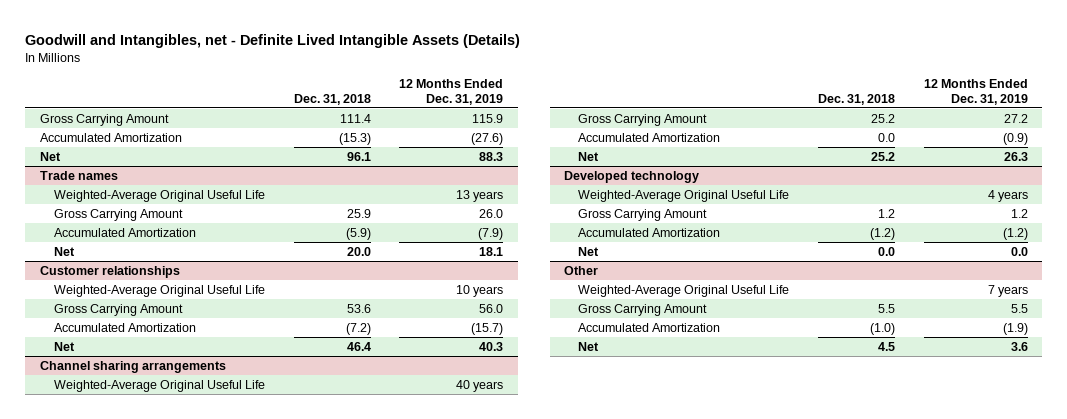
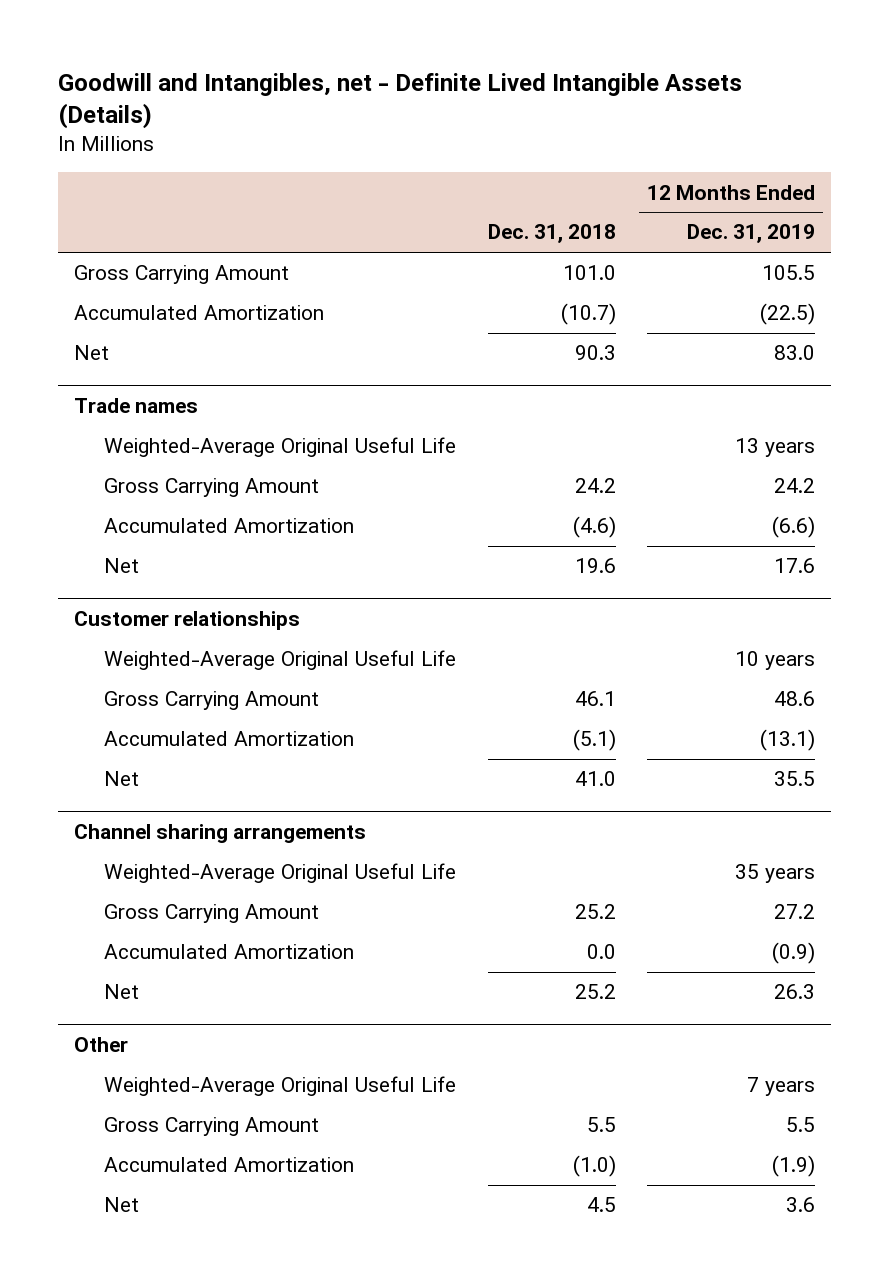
- Gross Carrying Amount | 111.4 | 115.9
- Accumulated Amortization | (15.3) | (27.6)
- Net | 96.1 | 88.3
+ Gross Carrying Amount | 101.0 | 105.5
+ Accumulated Amortization | (10.7) | (22.5)
+ Net | 90.3 | 83.0
@ Trade names
- Gross Carrying Amount | 25.9 | 26.0
- Accumulated Amortization | (5.9) | (7.9)
- Net | 20.0 | 18.1
+ Gross Carrying Amount | 24.2 | 24.2
+ Accumulated Amortization | (4.6) | (6.6)
+ Net | 19.6 | 17.6
@ Customer relationships
- Gross Carrying Amount | 53.6 | 56.0
- Accumulated Amortization | (7.2) | (15.7)
- Net | 46.4 | 40.3
+ Gross Carrying Amount | 46.1 | 48.6
+ Accumulated Amortization | (5.1) | (13.1)
+ Net | 41.0 | 35.5
@ Channel sharing arrangements
- Weighted-Average Original Useful Life | | 40 years
+ Weighted-Average Original Useful Life | | 35 years
- Developed technology
- Weighted-Average Original Useful Life | | 4 years
- Gross Carrying Amount | 1.2 | 1.2
- Accumulated Amortization | (1.2) | (1.2)
- Net | 0.0 | 0.0

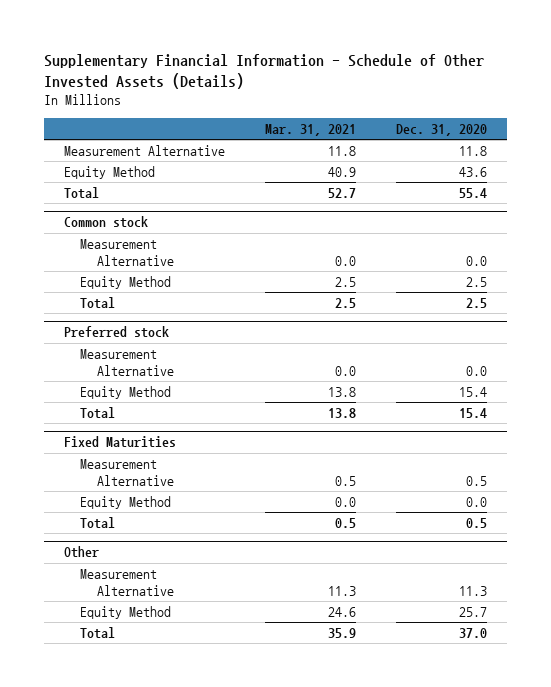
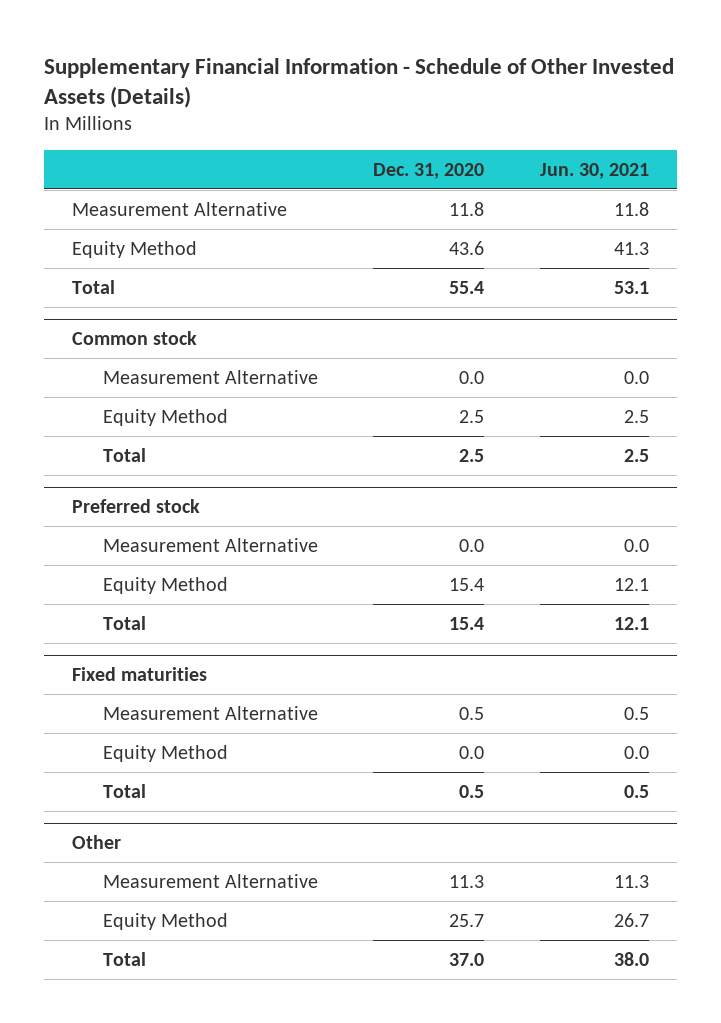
- | Mar. 31, 2021 | Dec. 31, 2020
+ | Dec. 31, 2020 | Jun. 30, 2021
- Fixed Maturities
+ Fixed maturities

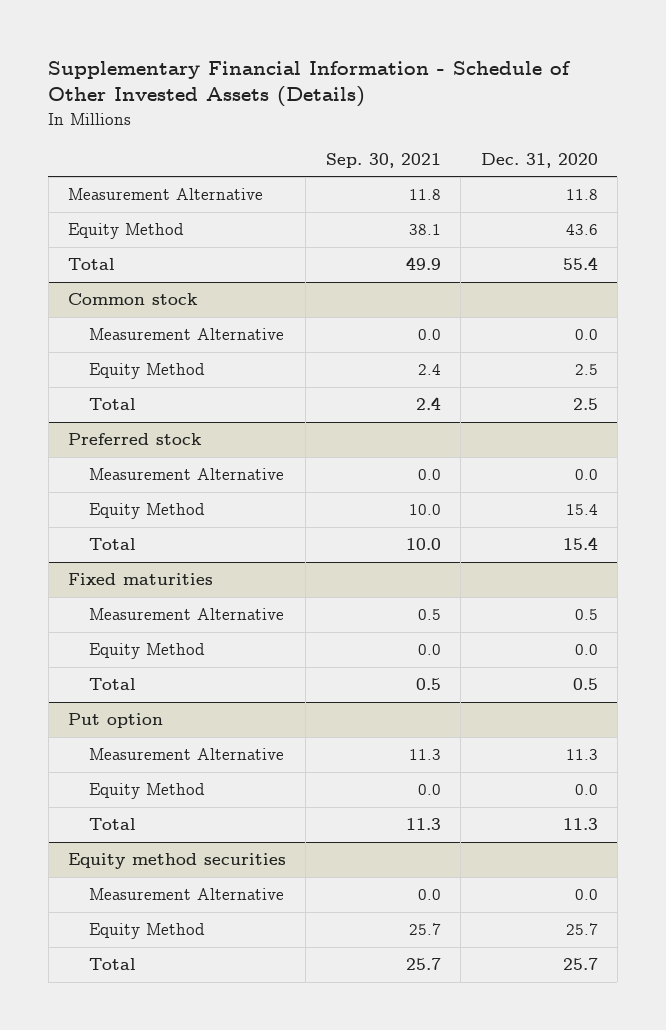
- | Dec. 31, 2020 | Jun. 30, 2021
+ | Sep. 30, 2021 | Dec. 31, 2020
- Other
+ Put option
+ Equity Method | 0.0 | 0.0
+ Total | 11.3 | 11.3
+ Equity method securities
+ Measurement Alternative | 0.0 | 0.0
- Total | 37.0 | 38.0
+ Total | 25.7 | 25.7

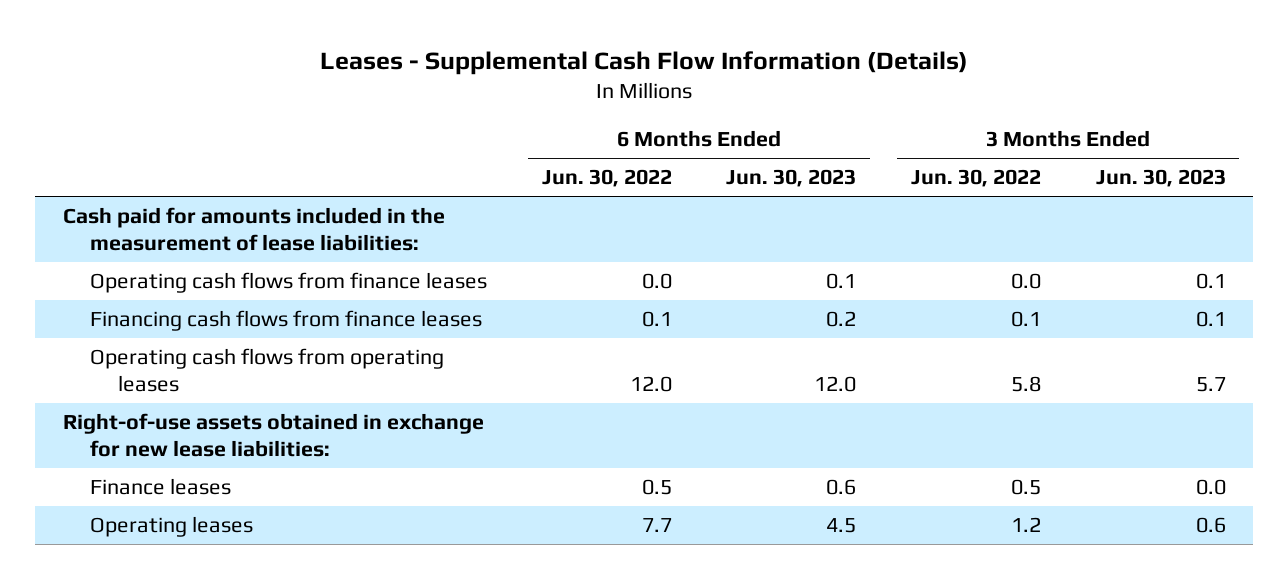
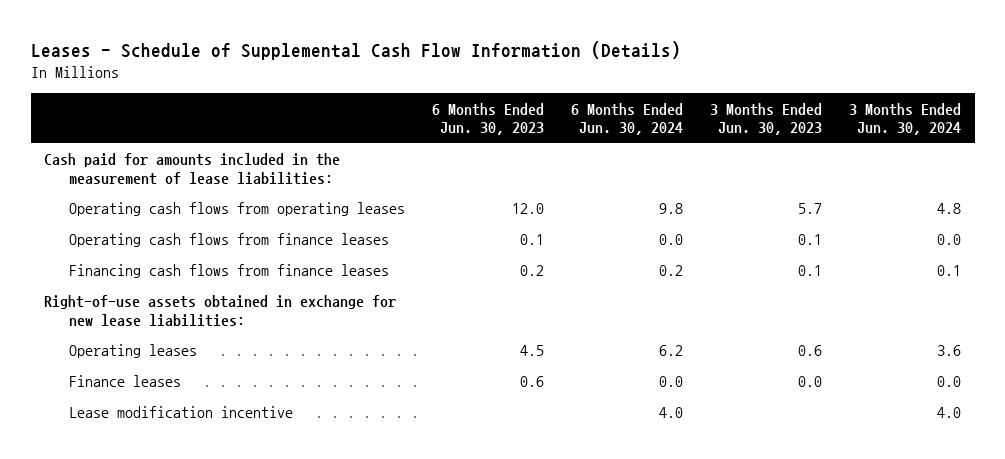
- Leases - Supplemental Cash Flow Information (Details)
+ Leases - Schedule of Supplemental Cash Flow Information (Details)
- | 6 Months Ended Jun. 30, 2022 | 6 Months Ended Jun. 30, 2023 | 3 Months Ended Jun. 30, 2022 | 3 Months Ended Jun. 30, 2023
+ | 6 Months Ended Jun. 30, 2023 | 6 Months Ended Jun. 30, 2024 | 3 Months Ended Jun. 30, 2023 | 3 Months Ended Jun. 30, 2024
moved up: Operating cash flows from operating leases | 12.0 | 9.8 | 5.7 | 4.8
moved down: Finance leases | 0.6 | 0.0 | 0.0 | 0.0
+ Lease modification incentive | | 4.0 | | 4.0

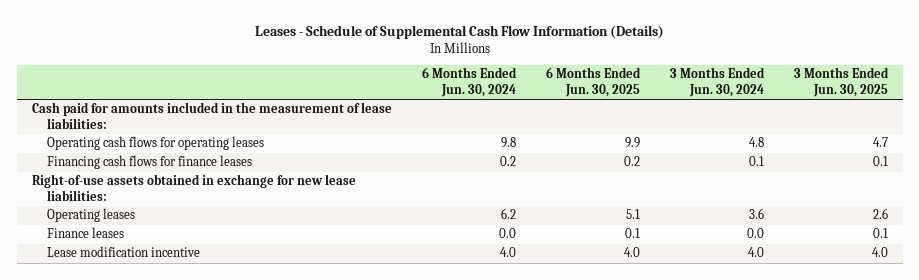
- | 6 Months Ended Jun. 30, 2023 | 6 Months Ended Jun. 30, 2024 | 3 Months Ended Jun. 30, 2023 | 3 Months Ended Jun. 30, 2024
+ | 6 Months Ended Jun. 30, 2024 | 6 Months Ended Jun. 30, 2025 | 3 Months Ended Jun. 30, 2024 | 3 Months Ended Jun. 30, 2025
- Operating cash flows from operating leases | 12.0 | 9.8 | 5.7 | 4.8
- Operating cash flows from finance leases | 0.1 | 0.0 | 0.1 | 0.0
- Financing cash flows from finance leases | 0.2 | 0.2 | 0.1 | 0.1
+ Operating cash flows for operating leases | 9.8 | 9.9 | 4.8 | 4.7
+ Financing cash flows for finance leases | 0.2 | 0.2 | 0.1 | 0.1

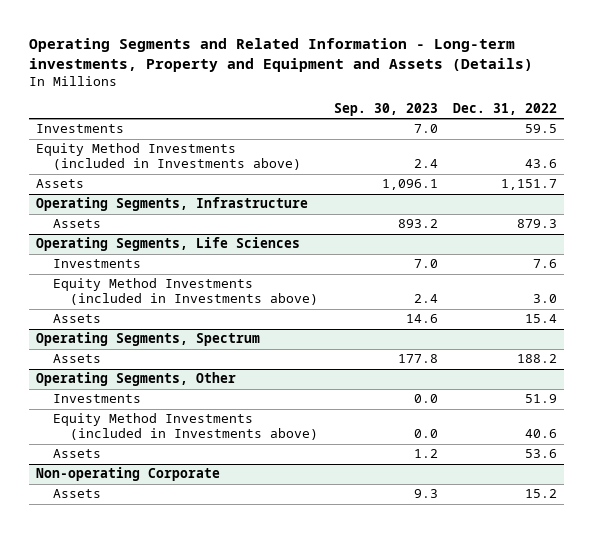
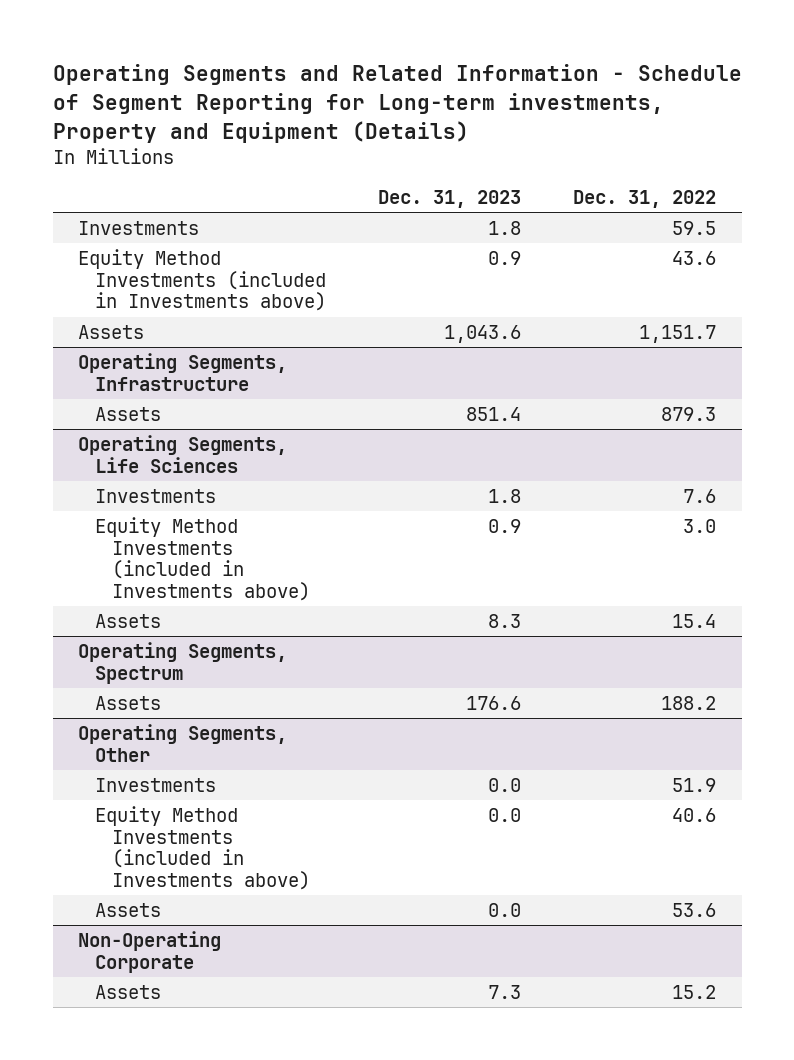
- Operating Segments and Related Information - Long-term investments, Property and Equipment and Assets (Details)
+ Operating Segments and Related Information - Schedule of Segment Reporting for Long-term investments, Property and Equipment (Details)
- | Sep. 30, 2023 | Dec. 31, 2022
+ | Dec. 31, 2023 | Dec. 31, 2022
- Non-operating Corporate
+ Non-Operating Corporate

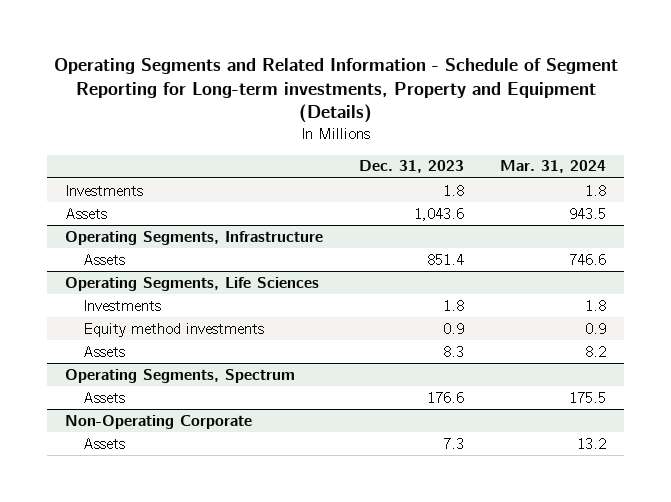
- | Dec. 31, 2023 | Dec. 31, 2022
+ | Dec. 31, 2023 | Mar. 31, 2024
- Equity Method Investments (included in Investments above) | 0.9 | 43.6
@ Operating Segments, Life Sciences
- Equity Method Investments (included in Investments above) | 0.9 | 3.0
+ Equity method investments | 0.9 | 0.9
- Operating Segments, Other
- Investments | 0.0 | 51.9
- Equity Method Investments (included in Investments above) | 0.0 | 40.6
- Assets | 0.0 | 53.6

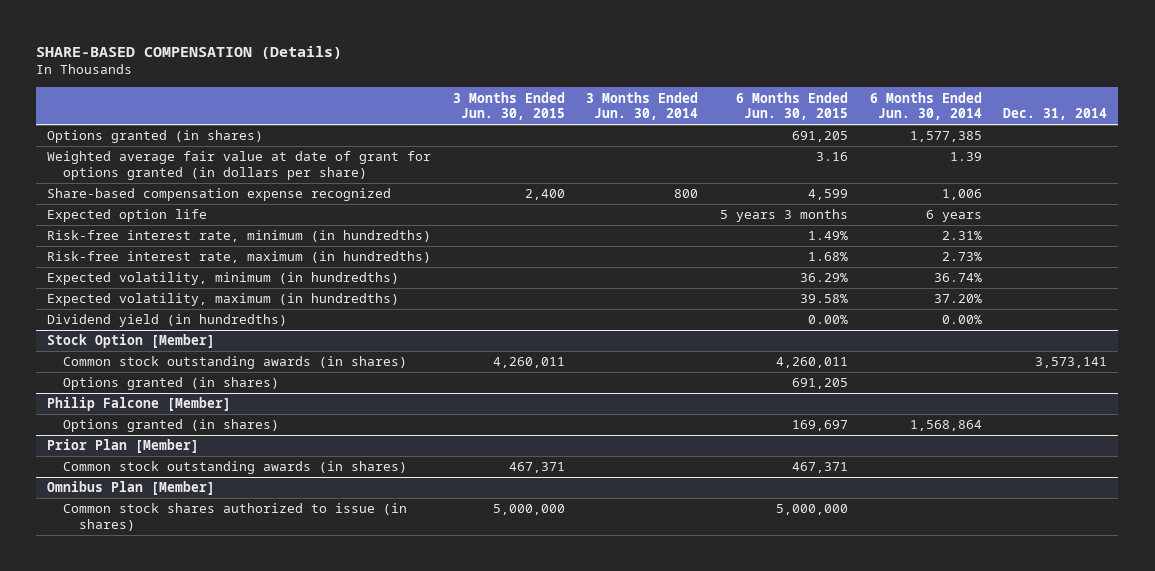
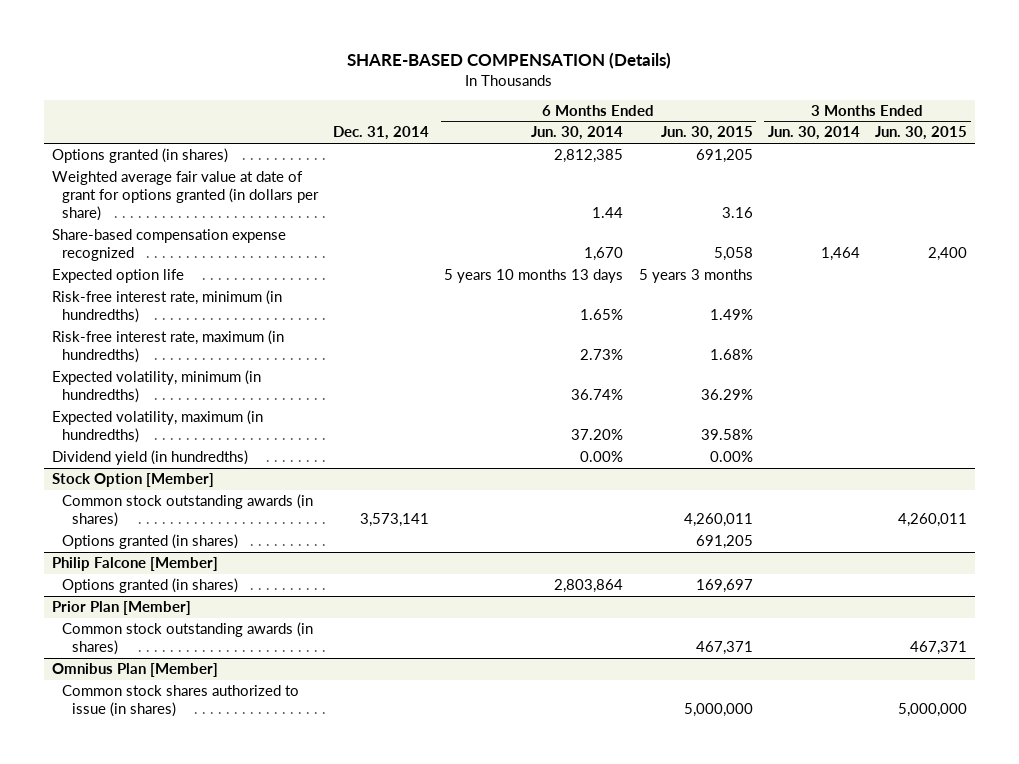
- | 3 Months Ended Jun. 30, 2015 | 3 Months Ended Jun. 30, 2014 | 6 Months Ended Jun. 30, 2015 | 6 Months Ended Jun. 30, 2014 | Dec. 31, 2014
+ | Dec. 31, 2014 | 6 Months Ended Jun. 30, 2014 | 6 Months Ended Jun. 30, 2015 | 3 Months Ended Jun. 30, 2014 | 3 Months Ended Jun. 30, 2015
- Options granted (in shares) | | | 691,205 | 1,577,385 |
- Weighted average fair value at date of grant for options granted (in dollars per share) | | | 3.16 | 1.39 |
- Share-based compensation expense recognized | 2,400 | 800 | 4,599 | 1,006 |
- Expected option life | | | 5 years 3 months | 6 years |
- Risk-free interest rate, minimum (in hundredths) | | | 1.49% | 2.31% |
+ Options granted (in shares) | | 2,812,385 | 691,205 | |
+ Weighted average fair value at date of grant for options granted (in dollars per share) | | 1.44 | 3.16 | |
+ Share-based compensation expense recognized | | 1,670 | 5,058 | 1,464 | 2,400
+ Expected option life | | 5 years 10 months 13 days | 5 years 3 months | |
+ Risk-free interest rate, minimum (in hundredths) | | 1.65% | 1.49% | |
@ Philip Falcone [Member]
- Options granted (in shares) | | | 169,697 | 1,568,864 |
+ Options granted (in shares) | | 2,803,864 | 169,697 | |

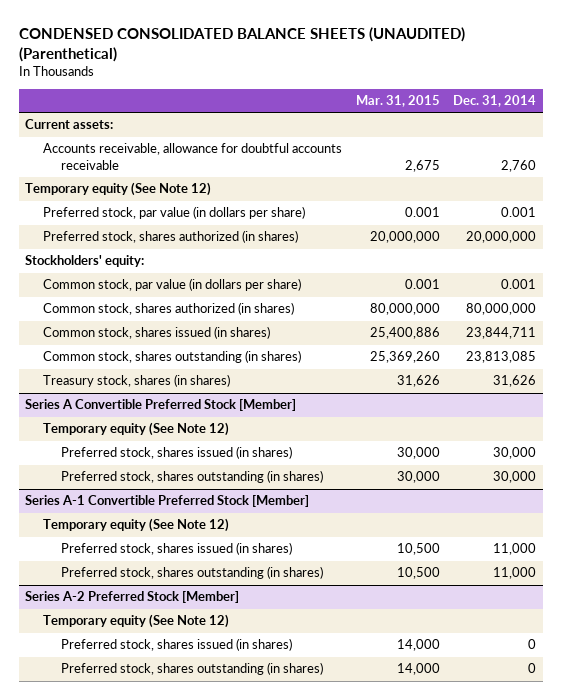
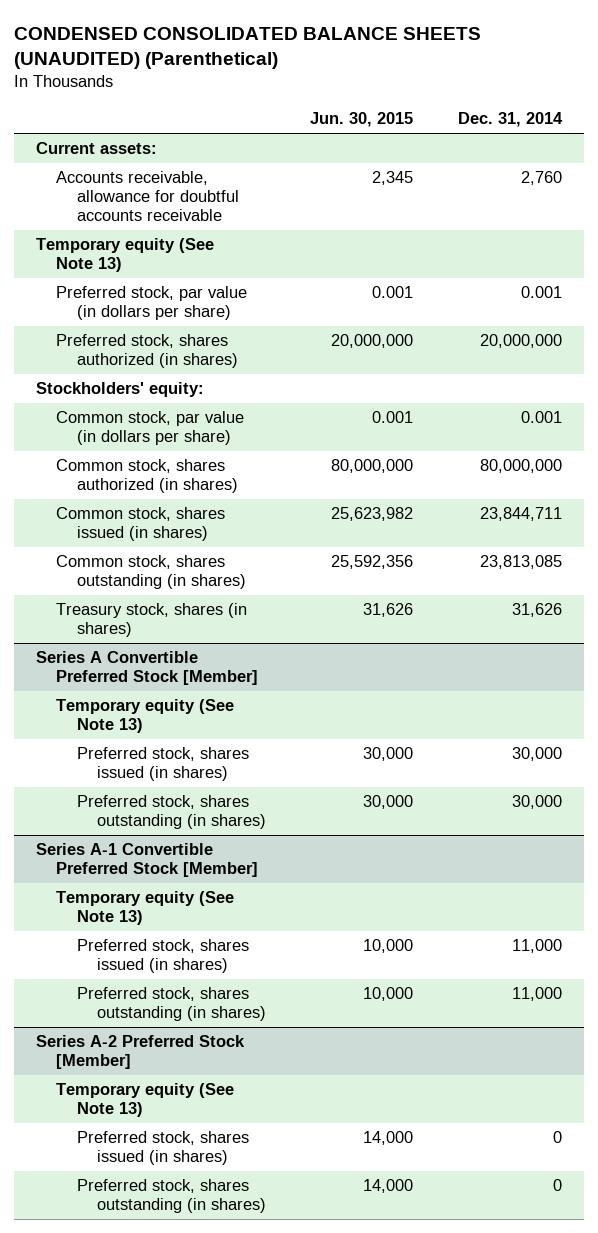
- | Mar. 31, 2015 | Dec. 31, 2014
+ | Jun. 30, 2015 | Dec. 31, 2014
- Temporary equity (See Note 12)
+ Temporary equity (See Note 13)
@ Series A Convertible Preferred Stock [Member]
- Temporary equity (See Note 12)
+ Temporary equity (See Note 13)
@ Series A-1 Convertible Preferred Stock [Member]
- Temporary equity (See Note 12)
+ Temporary equity (See Note 13)
@ Series A-2 Preferred Stock [Member]
- Temporary equity (See Note 12)
+ Temporary equity (See Note 13)

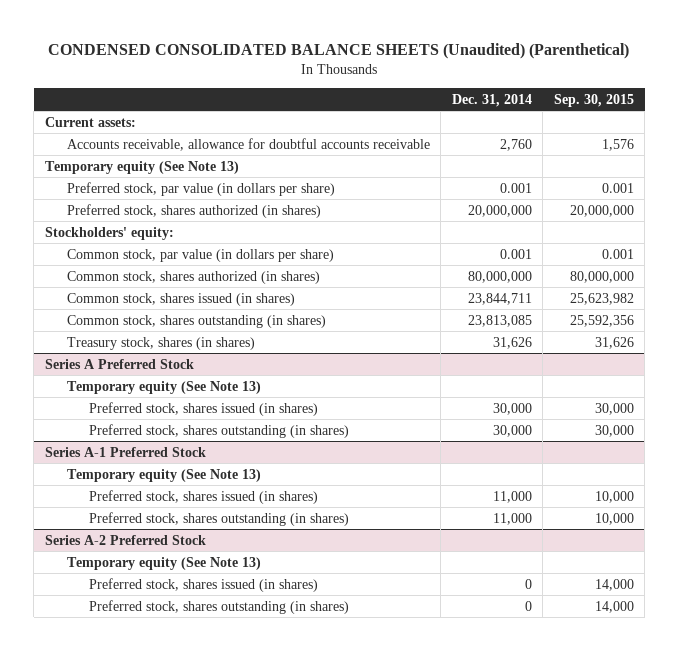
- CONDENSED CONSOLIDATED BALANCE SHEETS (UNAUDITED) (Parenthetical)
+ CONDENSED CONSOLIDATED BALANCE SHEETS (Unaudited) (Parenthetical)
- | Jun. 30, 2015 | Dec. 31, 2014
+ | Dec. 31, 2014 | Sep. 30, 2015
- Series A Convertible Preferred Stock [Member]
+ Series A Preferred Stock
- Series A-1 Convertible Preferred Stock [Member]
+ Series A-1 Preferred Stock
- Series A-2 Preferred Stock [Member]
+ Series A-2 Preferred Stock

